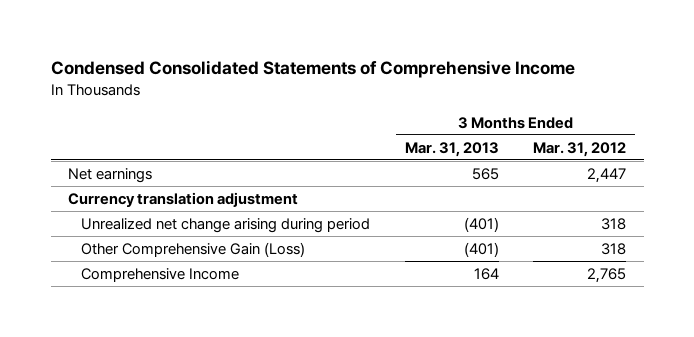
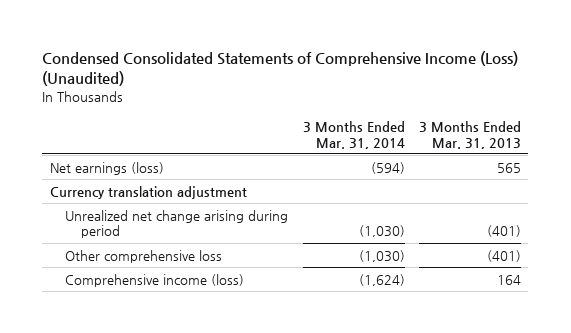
- Condensed Consolidated Statements of Comprehensive Income
+ Condensed Consolidated Statements of Comprehensive Income (Loss) (Unaudited)
- | 3 Months Ended Mar. 31, 2013 | 3 Months Ended Mar. 31, 2012
+ | 3 Months Ended Mar. 31, 2014 | 3 Months Ended Mar. 31, 2013
- Net earnings | 565 | 2,447
+ Net earnings (loss) | (594) | 565
- Other Comprehensive Gain (Loss) | (401) | 318
- Comprehensive Income | 164 | 2,765
+ Other comprehensive loss | (1,030) | (401)
+ Comprehensive income (loss) | (1,624) | 164

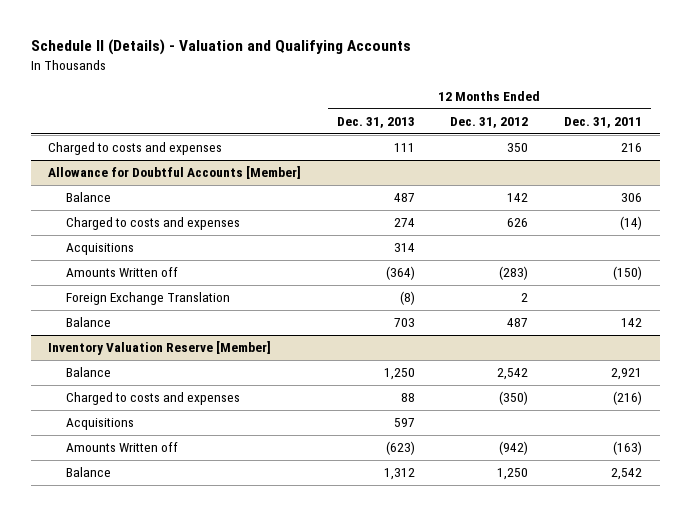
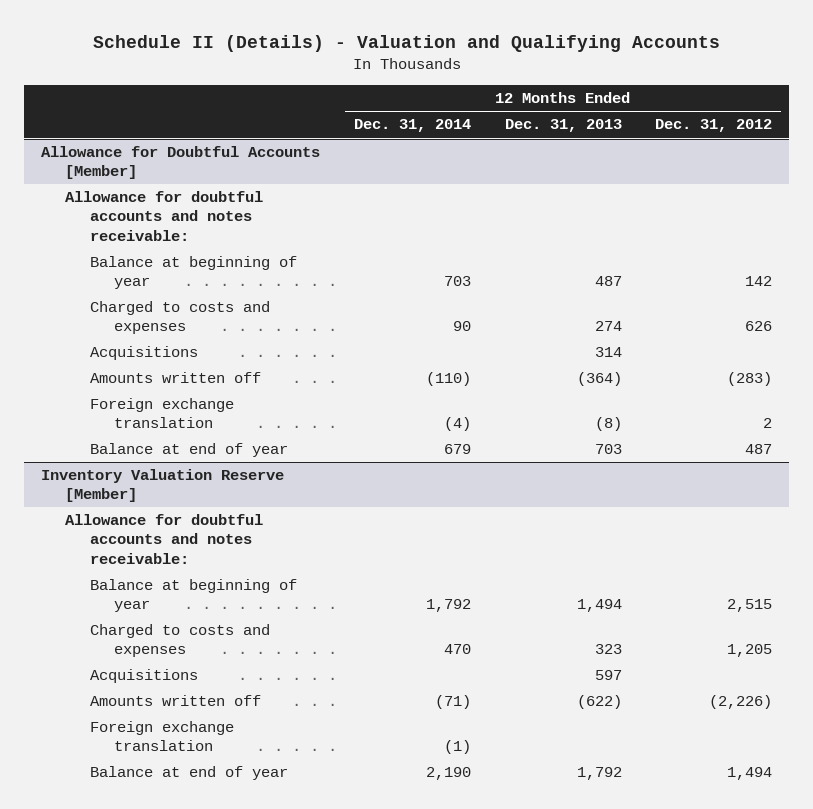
- | 12 Months Ended Dec. 31, 2013 | 12 Months Ended Dec. 31, 2012 | 12 Months Ended Dec. 31, 2011
+ | 12 Months Ended Dec. 31, 2014 | 12 Months Ended Dec. 31, 2013 | 12 Months Ended Dec. 31, 2012
- Charged to costs and expenses | 111 | 350 | 216
@ Allowance for Doubtful Accounts [Member]
- Balance | 487 | 142 | 306
+ Allowance for doubtful accounts and notes receivable:
+ Balance at beginning of year | 703 | 487 | 142
- Amounts Written off | (364) | (283) | (150)
- Foreign Exchange Translation | (8) | 2 |
- Balance | 703 | 487 | 142
+ Amounts written off | (110) | (364) | (283)
+ Foreign exchange translation | (4) | (8) | 2
+ Balance at end of year | 679 | 703 | 487
@ Inventory Valuation Reserve [Member]
- Balance | 1,250 | 2,542 | 2,921
- Charged to costs and expenses | 88 | (350) | (216)
+ Allowance for doubtful accounts and notes receivable:
+ Balance at beginning of year | 1,792 | 1,494 | 2,515
+ Charged to costs and expenses | 470 | 323 | 1,205
- Amounts Written off | (623) | (942) | (163)
- Balance | 1,312 | 1,250 | 2,542
+ Amounts written off | (71) | (622) | (2,226)
+ Foreign exchange translation | (1) | |
+ Balance at end of year | 2,190 | 1,792 | 1,494

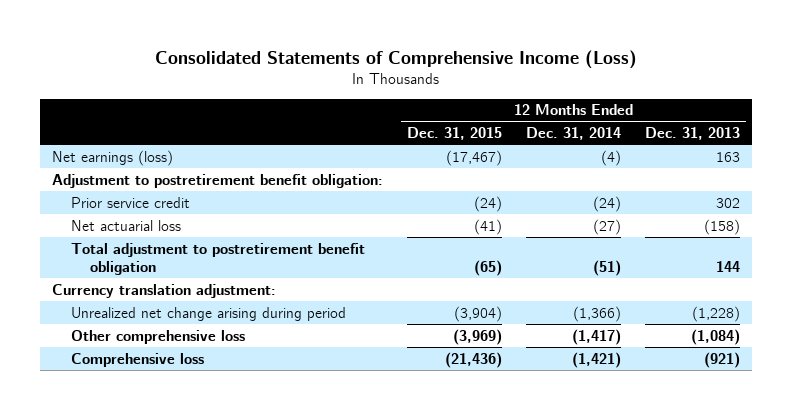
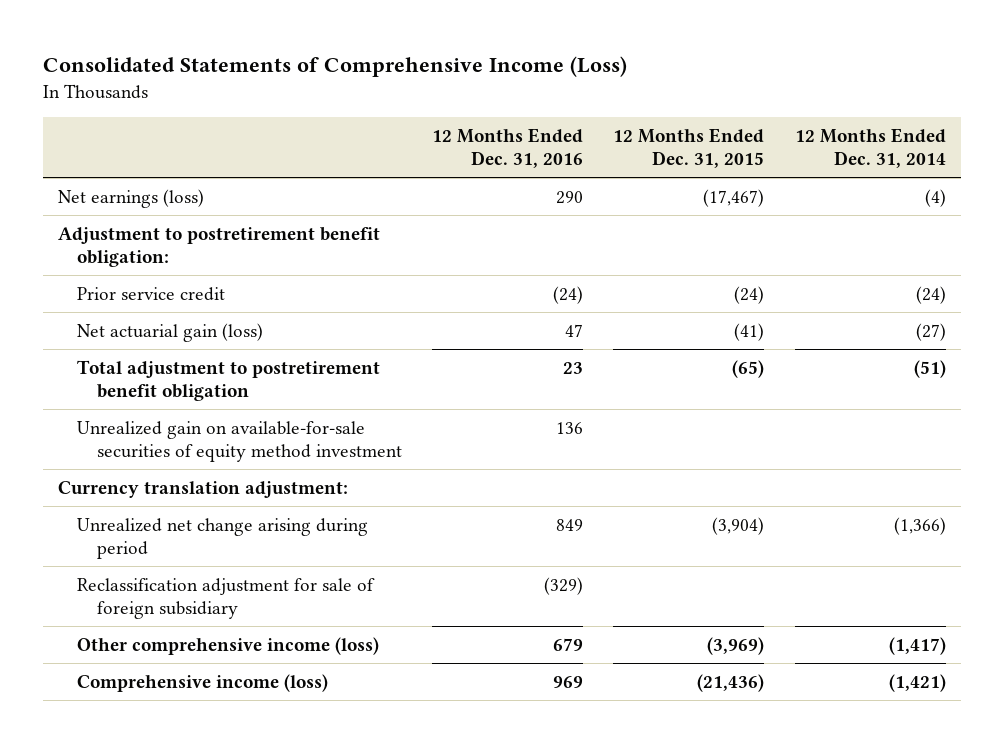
- | 12 Months Ended Dec. 31, 2015 | 12 Months Ended Dec. 31, 2014 | 12 Months Ended Dec. 31, 2013
+ | 12 Months Ended Dec. 31, 2016 | 12 Months Ended Dec. 31, 2015 | 12 Months Ended Dec. 31, 2014
- Net actuarial loss | (41) | (27) | (158)
+ Net actuarial gain (loss) | 47 | (41) | (27)
+ Unrealized gain on available-for-sale securities of equity method investment | 136 | |
- Other comprehensive loss | (3,969) | (1,417) | (1,084)
- Comprehensive loss | (21,436) | (1,421) | (921)
+ Reclassification adjustment for sale of foreign subsidiary | (329) | |
+ Other comprehensive income (loss) | 679 | (3,969) | (1,417)
+ Comprehensive income (loss) | 969 | (21,436) | (1,421)

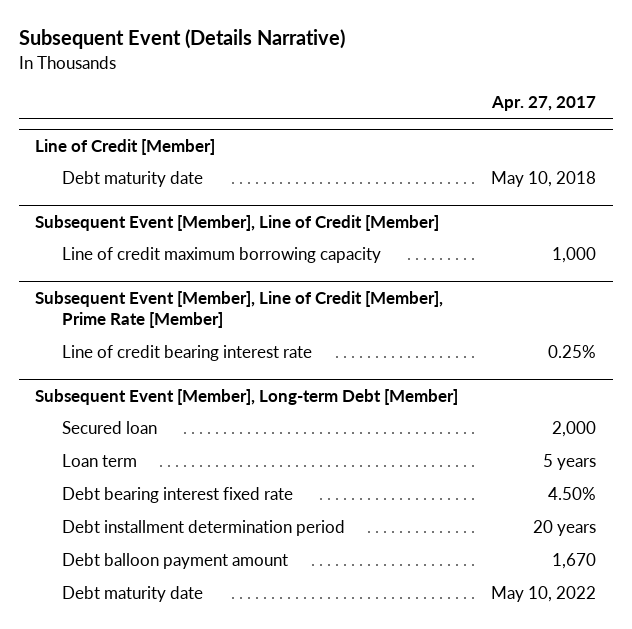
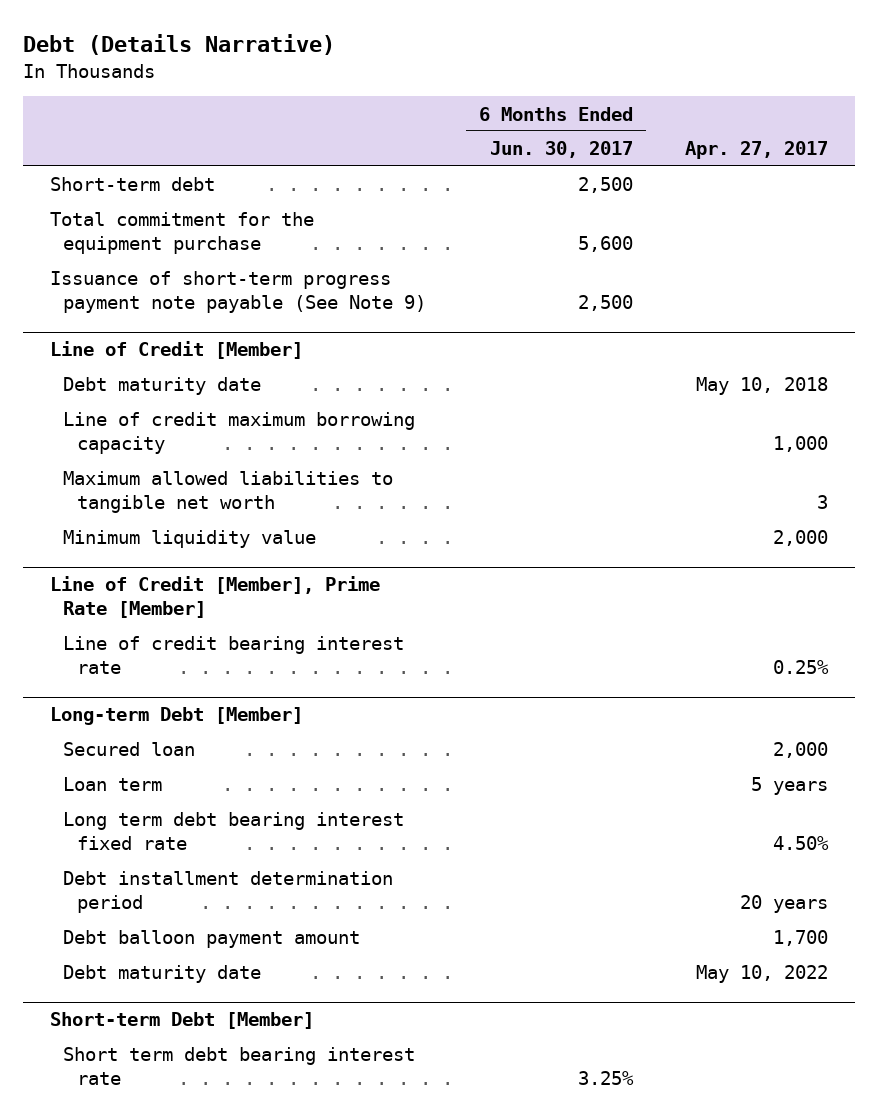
- Subsequent Event (Details Narrative)
+ Debt (Details Narrative)
- | Apr. 27, 2017
+ | 6 Months Ended Jun. 30, 2017 | Apr. 27, 2017
+ Short-term debt | 2,500 |
+ Total commitment for the equipment purchase | 5,600 |
+ Issuance of short-term progress payment note payable (See Note 9) | 2,500 |
- Subsequent Event [Member], Line of Credit [Member]
- Subsequent Event [Member], Line of Credit [Member], Prime Rate [Member]
@ Line of Credit [Member]
+ Maximum allowed liabilities to tangible net worth | | 3
+ Minimum liquidity value | | 2,000
+ Line of Credit [Member], Prime Rate [Member]
- Subsequent Event [Member], Long-term Debt [Member]
+ Long-term Debt [Member]
- Debt bearing interest fixed rate | 4.50%
+ Long term debt bearing interest fixed rate | | 4.50%
- Debt balloon payment amount | 1,670
+ Debt balloon payment amount | | 1,700
+ Short-term Debt [Member]
+ Short term debt bearing interest rate | 3.25% |

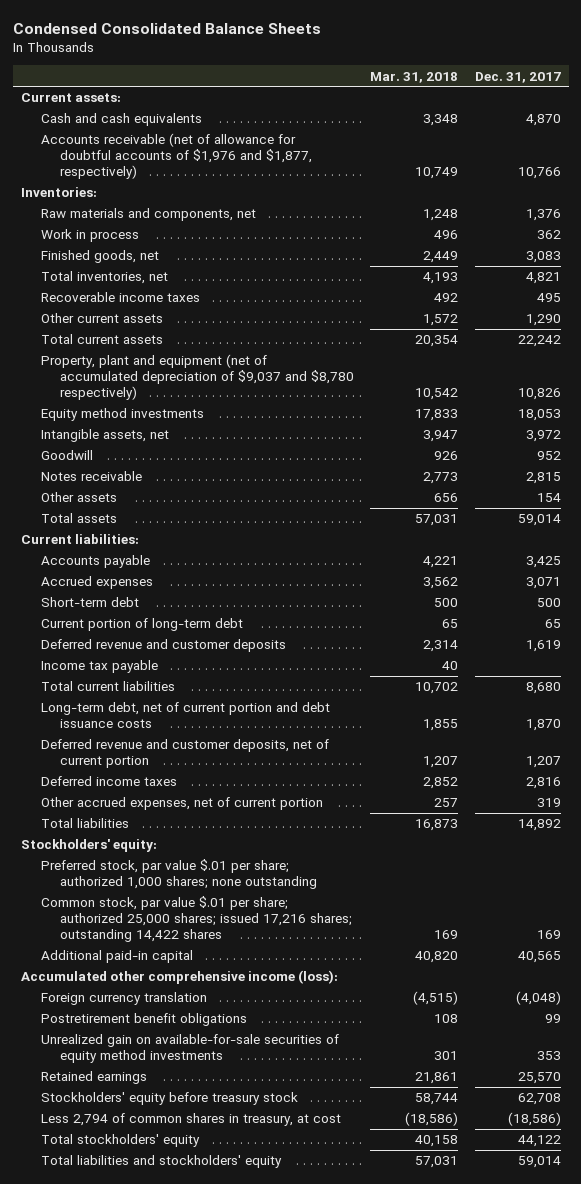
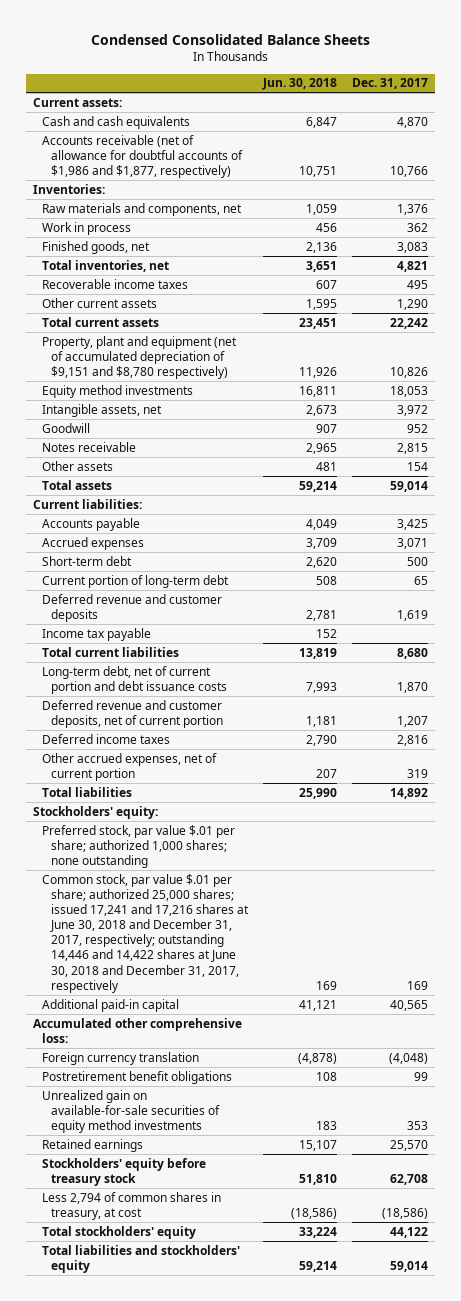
- | Mar. 31, 2018 | Dec. 31, 2017
+ | Jun. 30, 2018 | Dec. 31, 2017
- Accounts receivable (net of allowance for doubtful accounts of $1,976 and $1,877, respectively) | 10,749 | 10,766
+ Accounts receivable (net of allowance for doubtful accounts of $1,986 and $1,877, respectively) | 10,751 | 10,766
- Property, plant and equipment (net of accumulated depreciation of $9,037 and $8,780 respectively) | 10,542 | 10,826
+ Property, plant and equipment (net of accumulated depreciation of $9,151 and $8,780 respectively) | 11,926 | 10,826
- Common stock, par value $.01 per share; authorized 25,000 shares; issued 17,216 shares; outstanding 14,422 shares | 169 | 169
+ Common stock, par value $.01 per share; authorized 25,000 shares; issued 17,241 and 17,216 shares at June 30, 2018 and December 31, 2017, respectively; outstanding 14,446 and 14,422 shares at June 30, 2018 and December 31, 2017, respectively | 169 | 169
- Accumulated other comprehensive income (loss):
+ Accumulated other comprehensive loss:

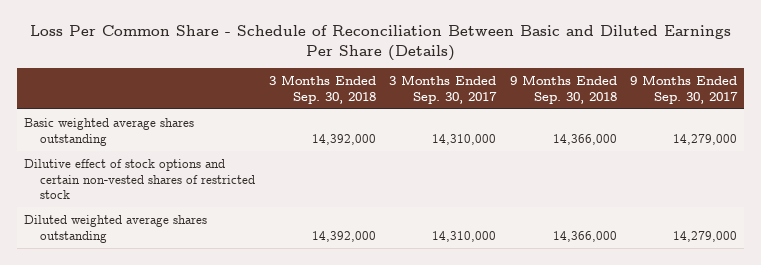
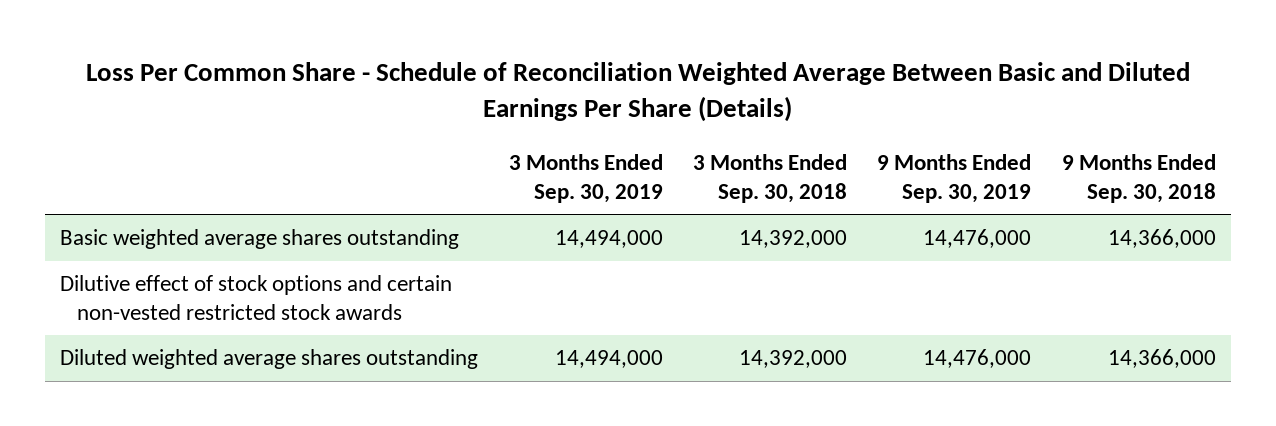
- Loss Per Common Share - Schedule of Reconciliation Between Basic and Diluted Earnings Per Share (Details)
+ Loss Per Common Share - Schedule of Reconciliation Weighted Average Between Basic and Diluted Earnings Per Share (Details)
- | 3 Months Ended Sep. 30, 2018 | 3 Months Ended Sep. 30, 2017 | 9 Months Ended Sep. 30, 2018 | 9 Months Ended Sep. 30, 2017
+ | 3 Months Ended Sep. 30, 2019 | 3 Months Ended Sep. 30, 2018 | 9 Months Ended Sep. 30, 2019 | 9 Months Ended Sep. 30, 2018
- Dilutive effect of stock options and certain non-vested shares of restricted stock
+ Dilutive effect of stock options and certain non-vested restricted stock awards

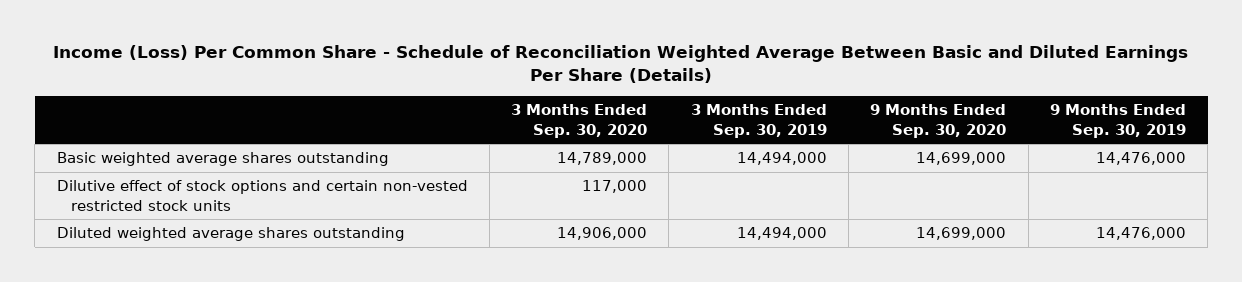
- Loss Per Common Share - Schedule of Reconciliation Weighted Average Between Basic and Diluted Earnings Per Share (Details)
+ Income (Loss) Per Common Share - Schedule of Reconciliation Weighted Average Between Basic and Diluted Earnings Per Share (Details)
- | 3 Months Ended Sep. 30, 2019 | 3 Months Ended Sep. 30, 2018 | 9 Months Ended Sep. 30, 2019 | 9 Months Ended Sep. 30, 2018
+ | 3 Months Ended Sep. 30, 2020 | 3 Months Ended Sep. 30, 2019 | 9 Months Ended Sep. 30, 2020 | 9 Months Ended Sep. 30, 2019
- Dilutive effect of stock options and certain non-vested restricted stock awards
+ Dilutive effect of stock options and certain non-vested restricted stock units | 117,000 | | |

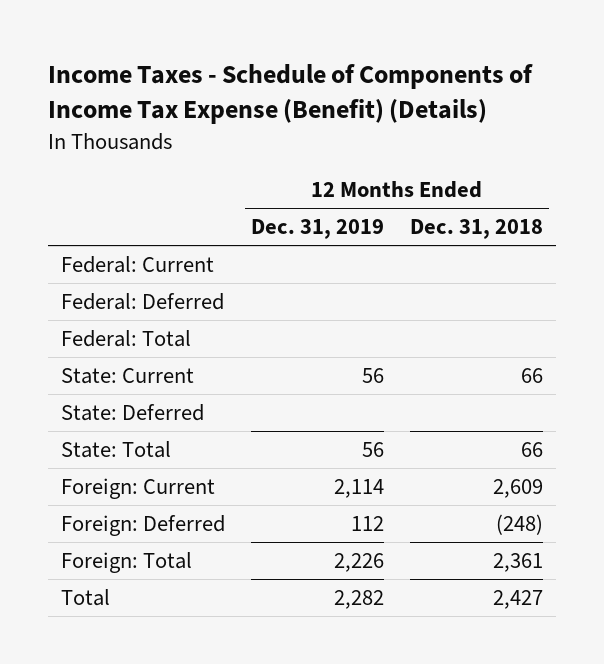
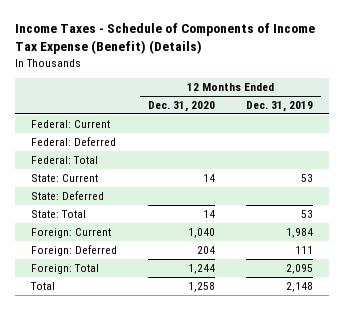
- | 12 Months Ended Dec. 31, 2019 | 12 Months Ended Dec. 31, 2018
+ | 12 Months Ended Dec. 31, 2020 | 12 Months Ended Dec. 31, 2019
- State: Current | 56 | 66
+ State: Current | 14 | 53
- State: Total | 56 | 66
- Foreign: Current | 2,114 | 2,609
- Foreign: Deferred | 112 | (248)
- Foreign: Total | 2,226 | 2,361
- Total | 2,282 | 2,427
+ State: Total | 14 | 53
+ Foreign: Current | 1,040 | 1,984
+ Foreign: Deferred | 204 | 111
+ Foreign: Total | 1,244 | 2,095
+ Total | 1,258 | 2,148

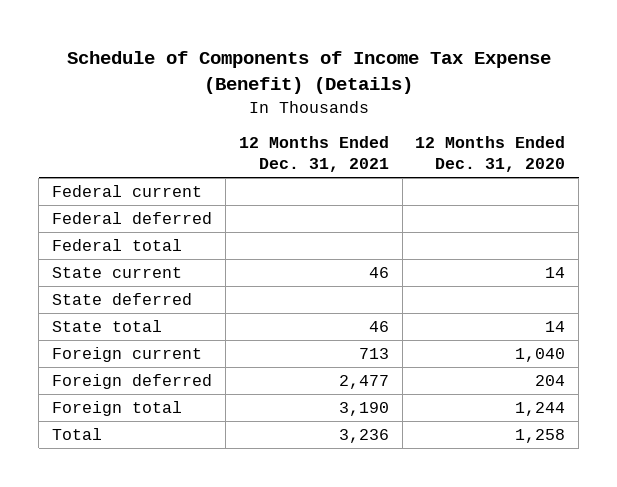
- Income Taxes - Schedule of Components of Income Tax Expense (Benefit) (Details)
+ Schedule of Components of Income Tax Expense (Benefit) (Details)
- | 12 Months Ended Dec. 31, 2020 | 12 Months Ended Dec. 31, 2019
+ | 12 Months Ended Dec. 31, 2021 | 12 Months Ended Dec. 31, 2020
- Federal: Current
- Federal: Deferred
- Federal: Total
- State: Current | 14 | 53
- State: Deferred
- State: Total | 14 | 53
- Foreign: Current | 1,040 | 1,984
- Foreign: Deferred | 204 | 111
- Foreign: Total | 1,244 | 2,095
+ Federal current
+ Federal deferred
+ Federal total
+ State current | 46 | 14
+ State deferred
+ State total | 46 | 14
+ Foreign current | 713 | 1,040
+ Foreign deferred | 2,477 | 204
+ Foreign total | 3,190 | 1,244

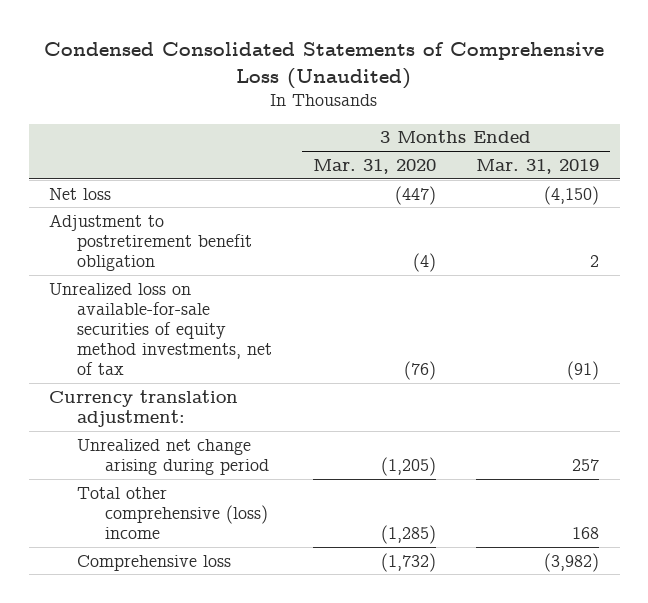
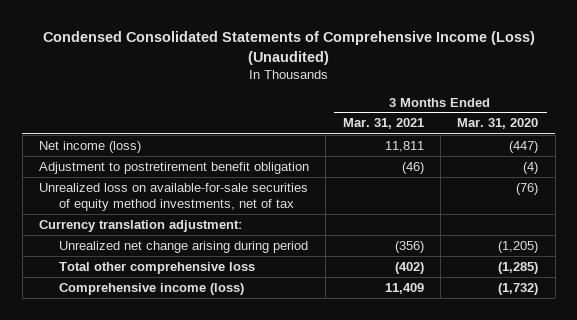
- Condensed Consolidated Statements of Comprehensive Loss (Unaudited)
+ Condensed Consolidated Statements of Comprehensive Income (Loss) (Unaudited)
- | 3 Months Ended Mar. 31, 2020 | 3 Months Ended Mar. 31, 2019
+ | 3 Months Ended Mar. 31, 2021 | 3 Months Ended Mar. 31, 2020
- Net loss | (447) | (4,150)
+ Net income (loss) | 11,811 | (447)
- Total other comprehensive (loss) income | (1,285) | 168
- Comprehensive loss | (1,732) | (3,982)
+ Total other comprehensive loss | (402) | (1,285)
+ Comprehensive income (loss) | 11,409 | (1,732)

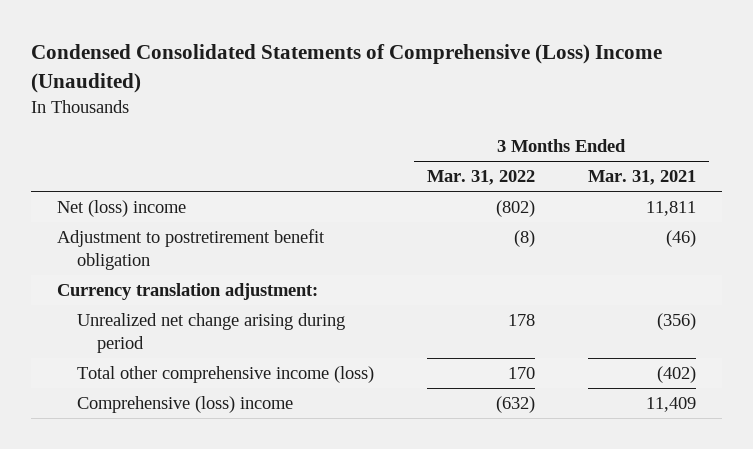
- Condensed Consolidated Statements of Comprehensive Income (Loss) (Unaudited)
+ Condensed Consolidated Statements of Comprehensive (Loss) Income (Unaudited)
- | 3 Months Ended Mar. 31, 2021 | 3 Months Ended Mar. 31, 2020
+ | 3 Months Ended Mar. 31, 2022 | 3 Months Ended Mar. 31, 2021
- Net income (loss) | 11,811 | (447)
+ Net (loss) income | (802) | 11,811
- Unrealized loss on available-for-sale securities of equity method investments, net of tax | | (76)
- Total other comprehensive loss | (402) | (1,285)
- Comprehensive income (loss) | 11,409 | (1,732)
+ Total other comprehensive income (loss) | 170 | (402)
+ Comprehensive (loss) income | (632) | 11,409

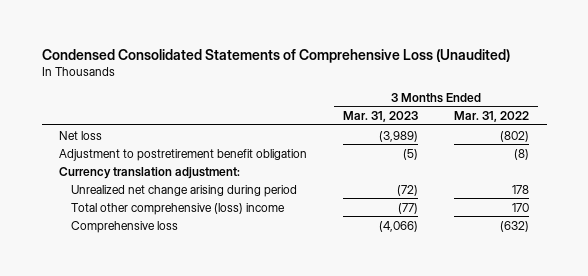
- Condensed Consolidated Statements of Comprehensive (Loss) Income (Unaudited)
+ Condensed Consolidated Statements of Comprehensive Loss (Unaudited)
- | 3 Months Ended Mar. 31, 2022 | 3 Months Ended Mar. 31, 2021
+ | 3 Months Ended Mar. 31, 2023 | 3 Months Ended Mar. 31, 2022
- Net (loss) income | (802) | 11,811
+ Net loss | (3,989) | (802)
- Total other comprehensive income (loss) | 170 | (402)
- Comprehensive (loss) income | (632) | 11,409
+ Total other comprehensive (loss) income | (77) | 170
+ Comprehensive loss | (4,066) | (632)

